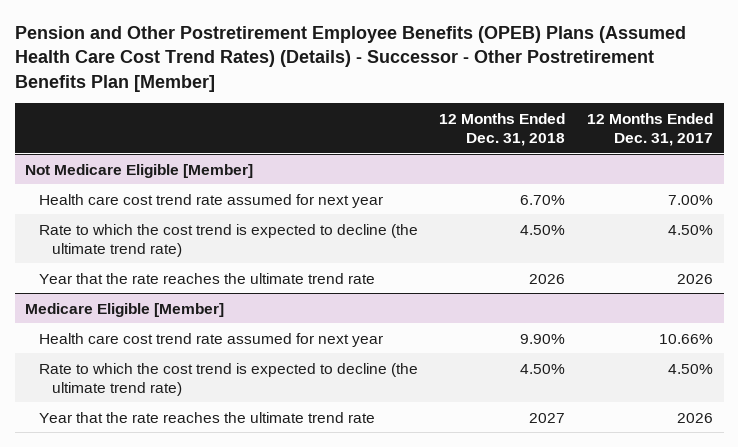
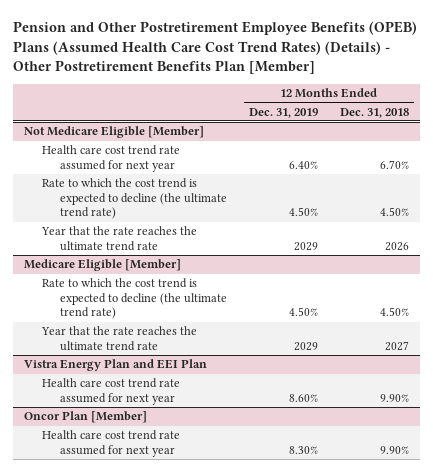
- Pension and Other Postretirement Employee Benefits (OPEB) Plans (Assumed Health Care Cost Trend Rates) (Details) - Successor - Other Postretirement Benefits Plan [Member]
+ Pension and Other Postretirement Employee Benefits (OPEB) Plans (Assumed Health Care Cost Trend Rates) (Details) - Other Postretirement Benefits Plan [Member]
- | 12 Months Ended Dec. 31, 2018 | 12 Months Ended Dec. 31, 2017
+ | 12 Months Ended Dec. 31, 2019 | 12 Months Ended Dec. 31, 2018
@ Medicare Eligible [Member]
- Health care cost trend rate assumed for next year | 9.90% | 10.66%
+ Vistra Energy Plan and EEI Plan
+ Health care cost trend rate assumed for next year | 8.60% | 9.90%
+ Oncor Plan [Member]
+ Health care cost trend rate assumed for next year | 8.30% | 9.90%

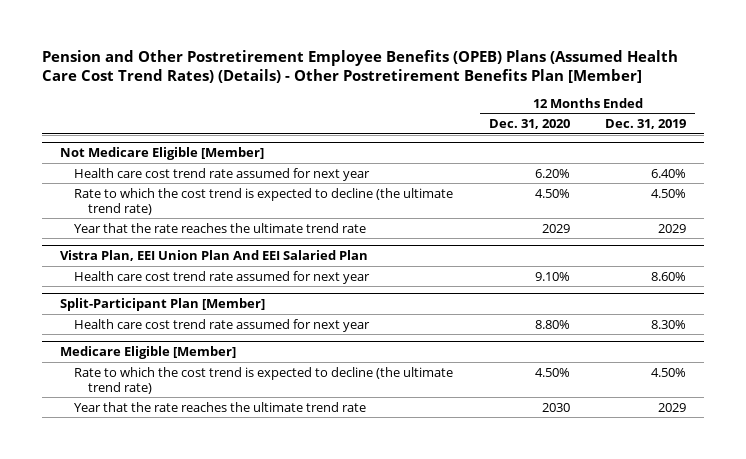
- | 12 Months Ended Dec. 31, 2019 | 12 Months Ended Dec. 31, 2018
+ | 12 Months Ended Dec. 31, 2020 | 12 Months Ended Dec. 31, 2019
+ Vistra Plan, EEI Union Plan And EEI Salaried Plan
+ Health care cost trend rate assumed for next year | 9.10% | 8.60%
+ Split-Participant Plan [Member]
+ Health care cost trend rate assumed for next year | 8.80% | 8.30%
- Vistra Energy Plan and EEI Plan
- Health care cost trend rate assumed for next year | 8.60% | 9.90%
- Oncor Plan [Member]
- Health care cost trend rate assumed for next year | 8.30% | 9.90%

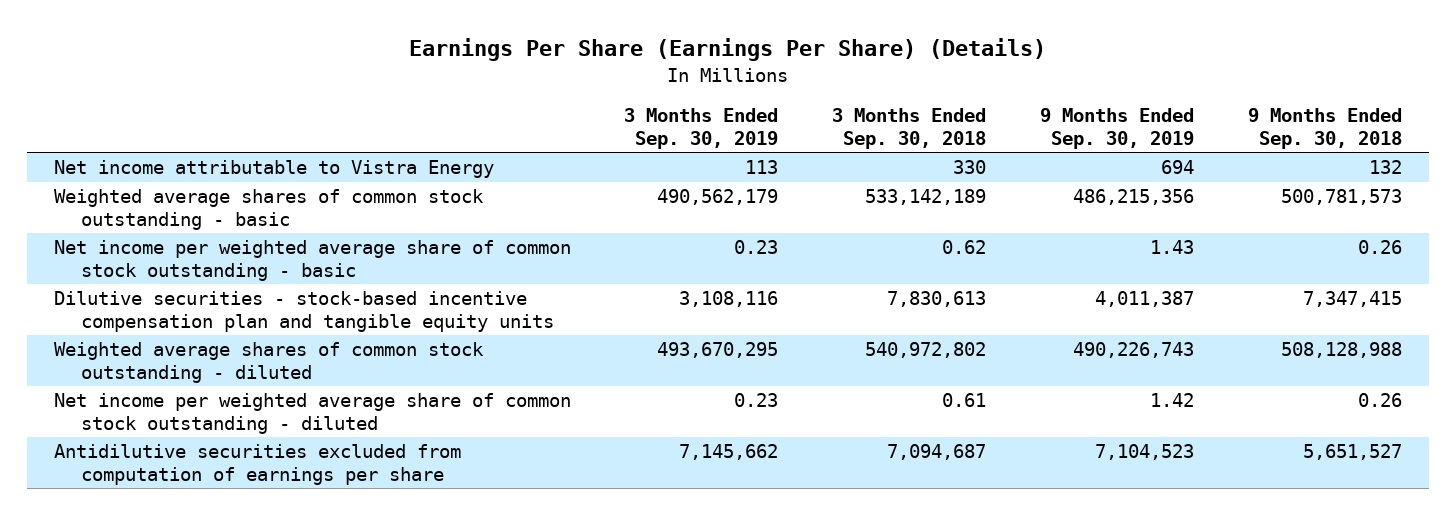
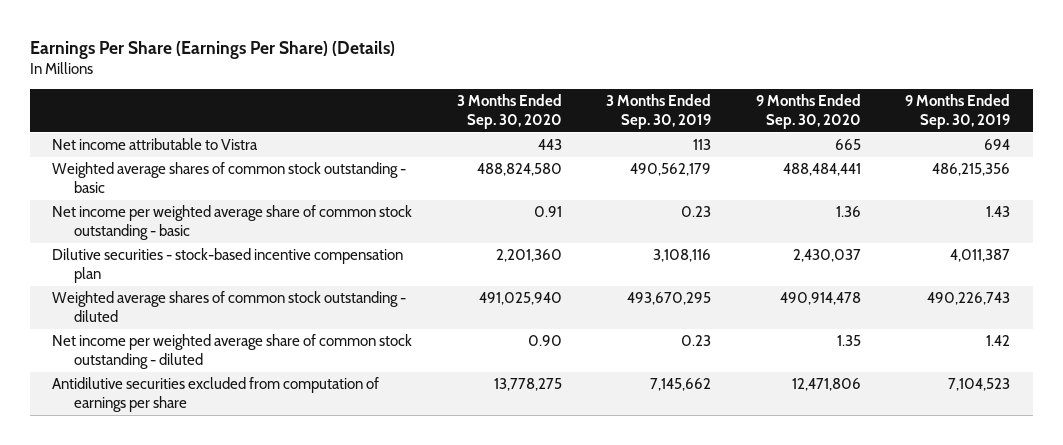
- | 3 Months Ended Sep. 30, 2019 | 3 Months Ended Sep. 30, 2018 | 9 Months Ended Sep. 30, 2019 | 9 Months Ended Sep. 30, 2018
+ | 3 Months Ended Sep. 30, 2020 | 3 Months Ended Sep. 30, 2019 | 9 Months Ended Sep. 30, 2020 | 9 Months Ended Sep. 30, 2019
- Net income attributable to Vistra Energy | 113 | 330 | 694 | 132
+ Net income attributable to Vistra | 443 | 113 | 665 | 694
- Dilutive securities - stock-based incentive compensation plan and tangible equity units | 3,108,116 | 7,830,613 | 4,011,387 | 7,347,415
+ Dilutive securities - stock-based incentive compensation plan | 2,201,360 | 3,108,116 | 2,430,037 | 4,011,387

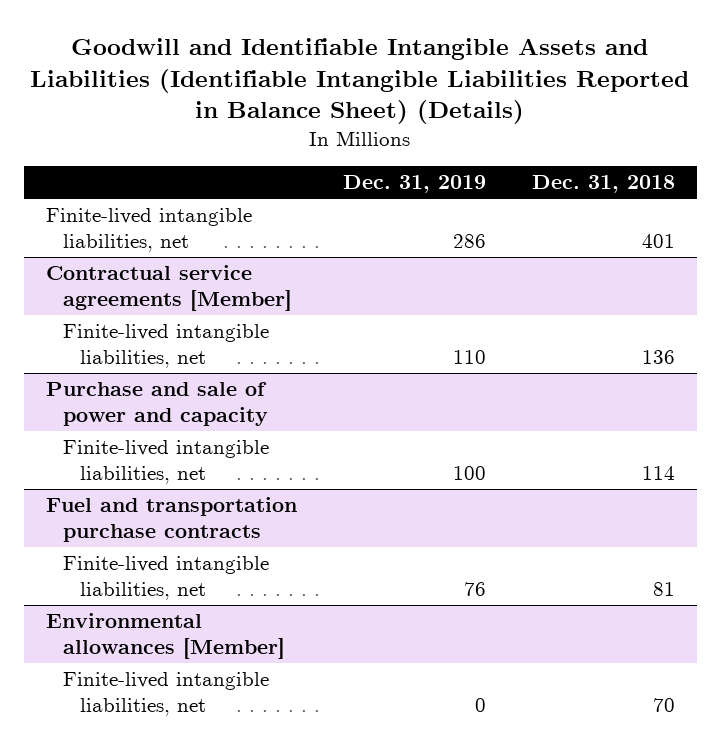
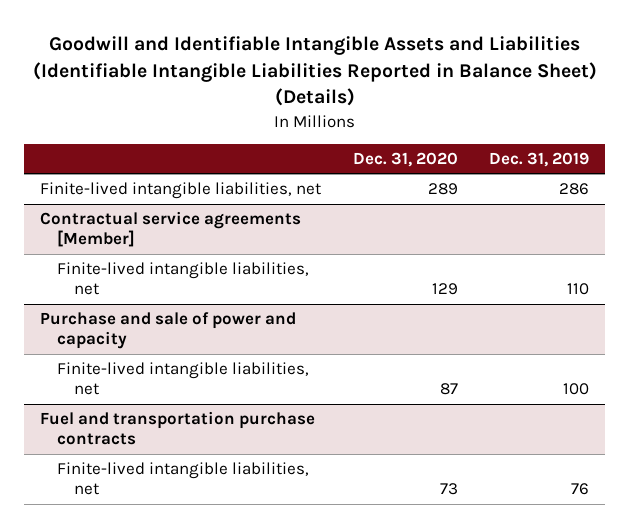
- | Dec. 31, 2019 | Dec. 31, 2018
+ | Dec. 31, 2020 | Dec. 31, 2019
- Environmental allowances [Member]
- Finite-lived intangible liabilities, net | 0 | 70

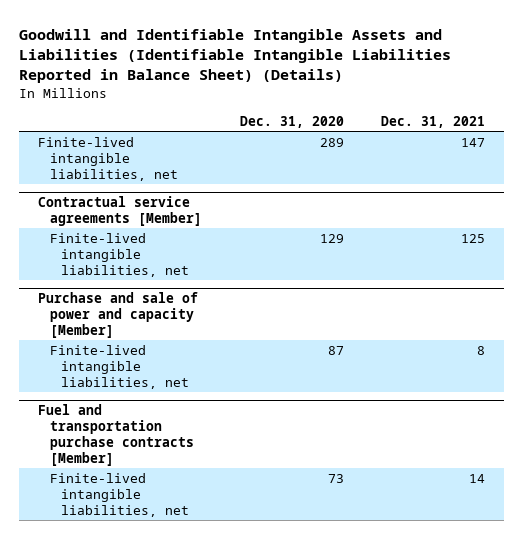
- | Dec. 31, 2020 | Dec. 31, 2019
+ | Dec. 31, 2020 | Dec. 31, 2021
- Purchase and sale of power and capacity
+ Purchase and sale of power and capacity [Member]
- Fuel and transportation purchase contracts
+ Fuel and transportation purchase contracts [Member]

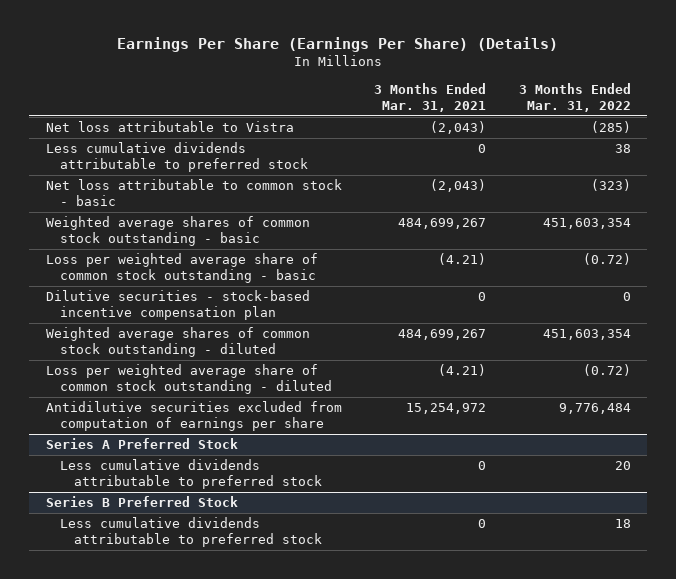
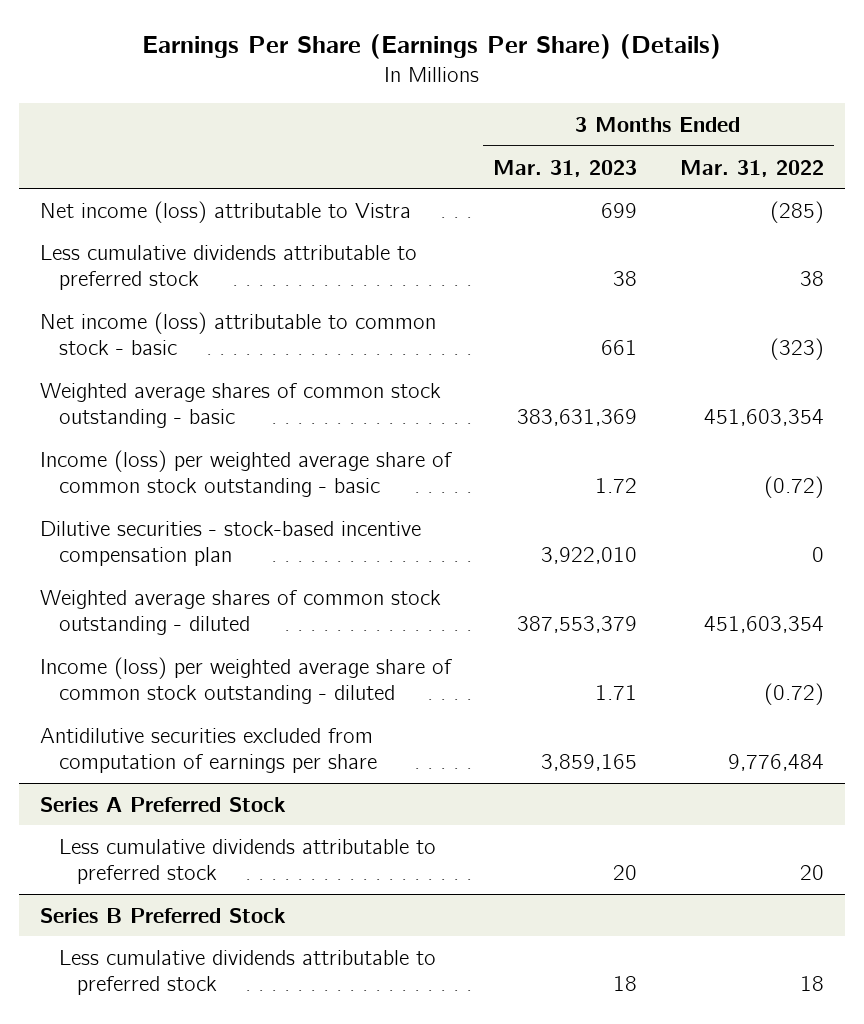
- | 3 Months Ended Mar. 31, 2021 | 3 Months Ended Mar. 31, 2022
+ | 3 Months Ended Mar. 31, 2023 | 3 Months Ended Mar. 31, 2022
- Net loss attributable to Vistra | (2,043) | (285)
+ Net income (loss) attributable to Vistra | 699 | (285)
- Net loss attributable to common stock - basic | (2,043) | (323)
+ Net income (loss) attributable to common stock - basic | 661 | (323)
- Loss per weighted average share of common stock outstanding - basic | (4.21) | (0.72)
+ Income (loss) per weighted average share of common stock outstanding - basic | 1.72 | (0.72)
- Loss per weighted average share of common stock outstanding - diluted | (4.21) | (0.72)
+ Income (loss) per weighted average share of common stock outstanding - diluted | 1.71 | (0.72)

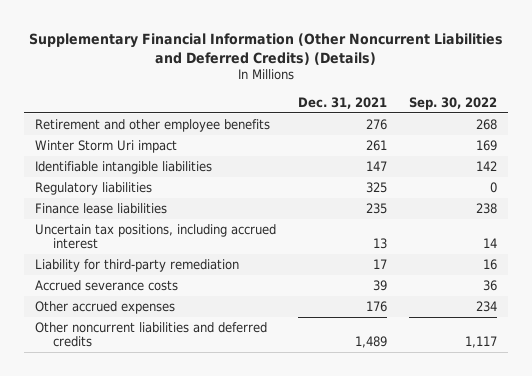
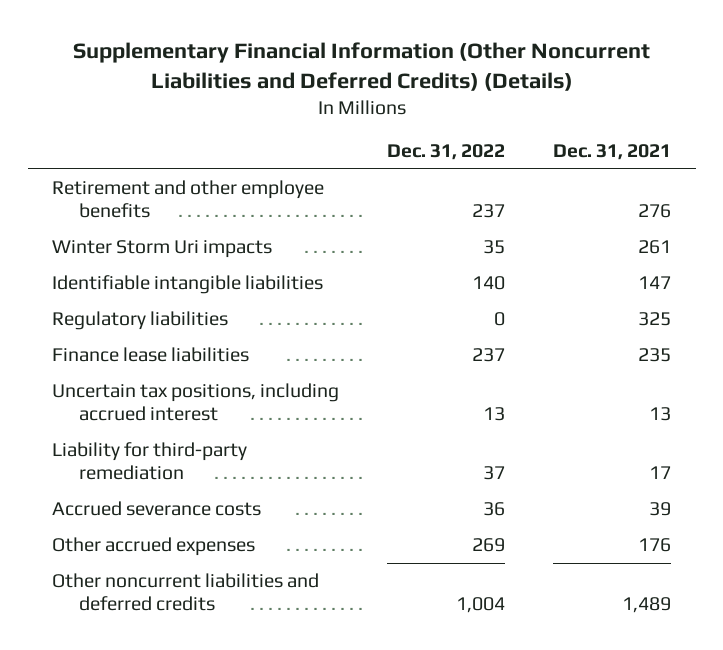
- | Dec. 31, 2021 | Sep. 30, 2022
+ | Dec. 31, 2022 | Dec. 31, 2021
- Winter Storm Uri impact | 261 | 169
+ Winter Storm Uri impacts | 35 | 261

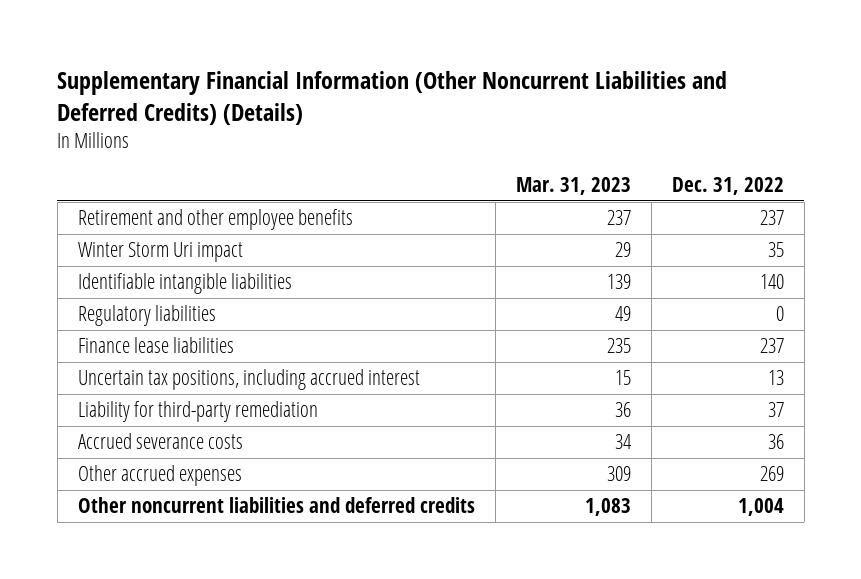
- | Dec. 31, 2022 | Dec. 31, 2021
+ | Mar. 31, 2023 | Dec. 31, 2022
- Winter Storm Uri impacts | 35 | 261
+ Winter Storm Uri impact | 29 | 35

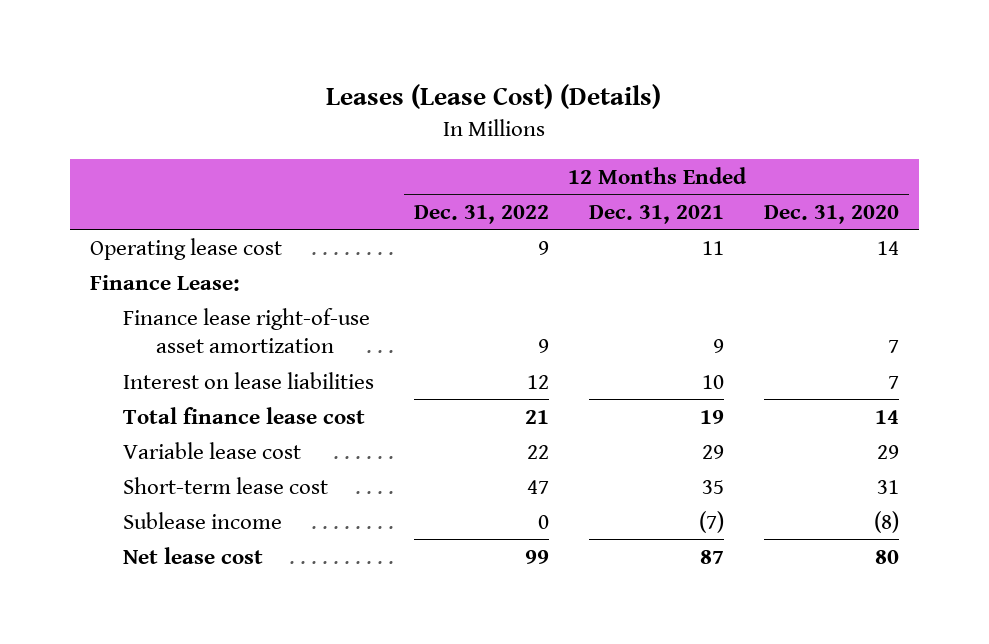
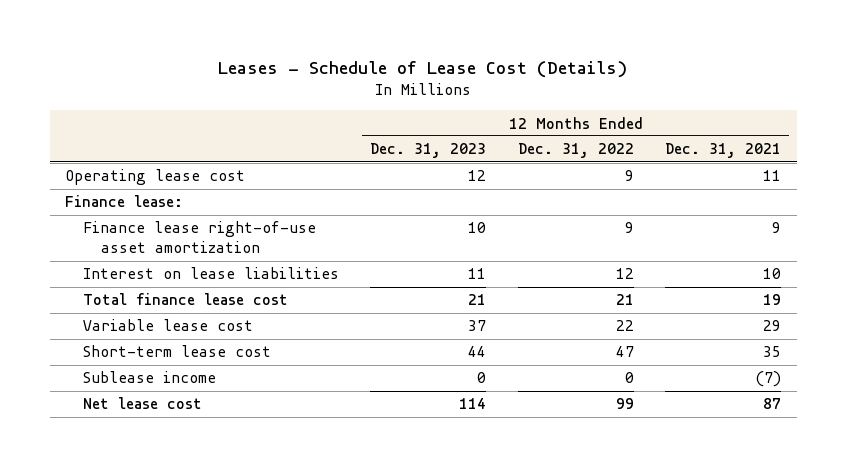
- Leases (Lease Cost) (Details)
+ Leases - Schedule of Lease Cost (Details)
- | 12 Months Ended Dec. 31, 2022 | 12 Months Ended Dec. 31, 2021 | 12 Months Ended Dec. 31, 2020
+ | 12 Months Ended Dec. 31, 2023 | 12 Months Ended Dec. 31, 2022 | 12 Months Ended Dec. 31, 2021
- Finance Lease:
+ Finance lease:

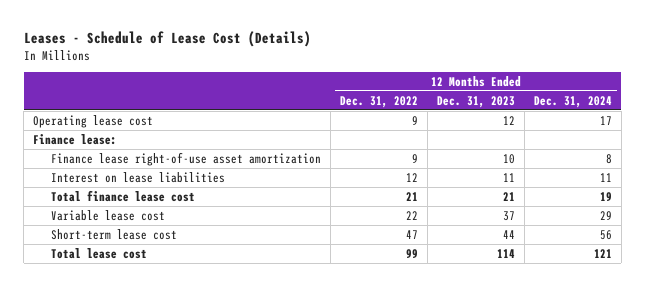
- | 12 Months Ended Dec. 31, 2023 | 12 Months Ended Dec. 31, 2022 | 12 Months Ended Dec. 31, 2021
+ | 12 Months Ended Dec. 31, 2022 | 12 Months Ended Dec. 31, 2023 | 12 Months Ended Dec. 31, 2024
- Sublease income | 0 | 0 | (7)
- Net lease cost | 114 | 99 | 87
+ Total lease cost | 99 | 114 | 121

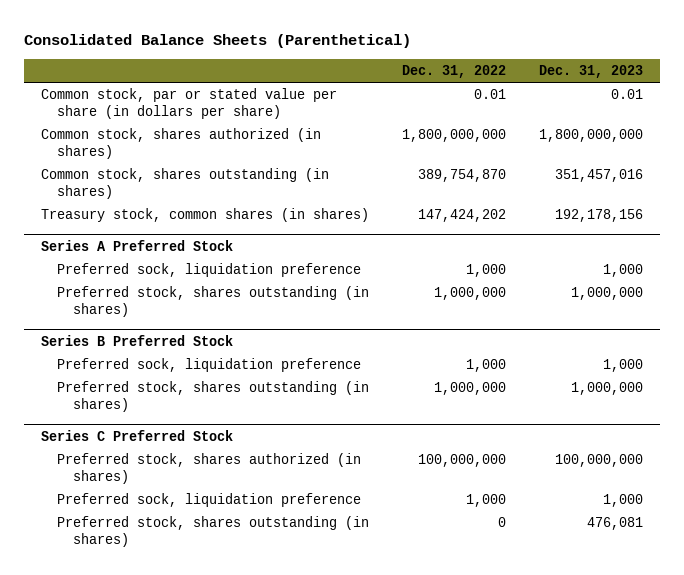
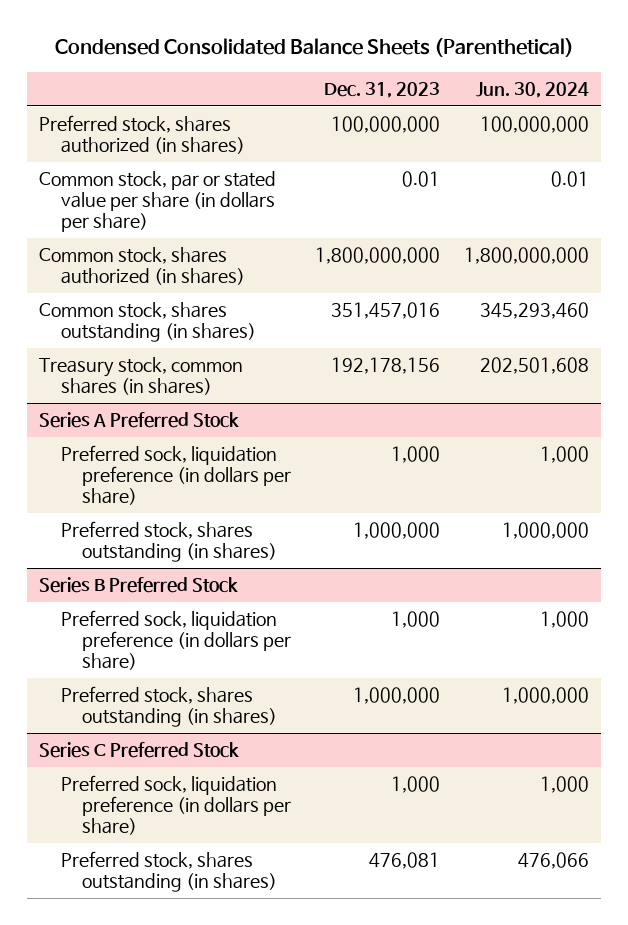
- Consolidated Balance Sheets (Parenthetical)
+ Condensed Consolidated Balance Sheets (Parenthetical)
- | Dec. 31, 2022 | Dec. 31, 2023
+ | Dec. 31, 2023 | Jun. 30, 2024
+ Preferred stock, shares authorized (in shares) | 100,000,000 | 100,000,000
@ Series A Preferred Stock
- Preferred sock, liquidation preference | 1,000 | 1,000
+ Preferred sock, liquidation preference (in dollars per share) | 1,000 | 1,000
@ Series B Preferred Stock
- Preferred sock, liquidation preference | 1,000 | 1,000
+ Preferred sock, liquidation preference (in dollars per share) | 1,000 | 1,000
@ Series C Preferred Stock
- Preferred stock, shares authorized (in shares) | 100,000,000 | 100,000,000
- Preferred sock, liquidation preference | 1,000 | 1,000
+ Preferred sock, liquidation preference (in dollars per share) | 1,000 | 1,000

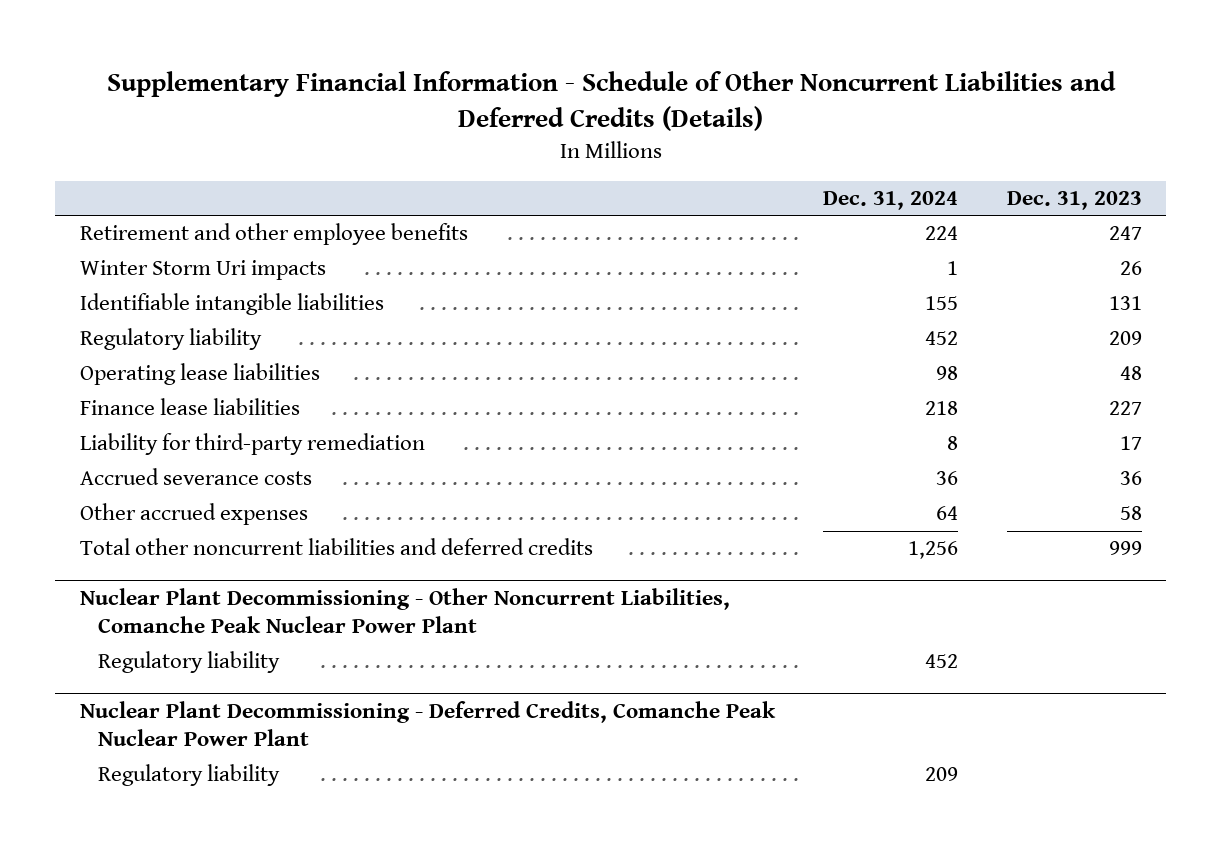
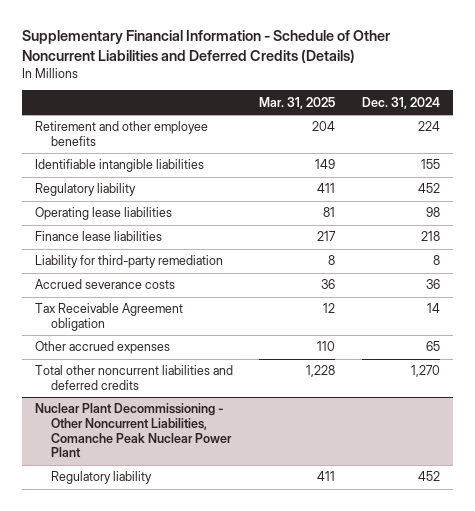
- | Dec. 31, 2024 | Dec. 31, 2023
+ | Mar. 31, 2025 | Dec. 31, 2024
- Winter Storm Uri impacts | 1 | 26
- Other accrued expenses | 64 | 58
- Total other noncurrent liabilities and deferred credits | 1,256 | 999
+ Tax Receivable Agreement obligation | 12 | 14
+ Other accrued expenses | 110 | 65
+ Total other noncurrent liabilities and deferred credits | 1,228 | 1,270
- Nuclear Plant Decommissioning - Deferred Credits, Comanche Peak Nuclear Power Plant
- Regulatory liability | 209 |

